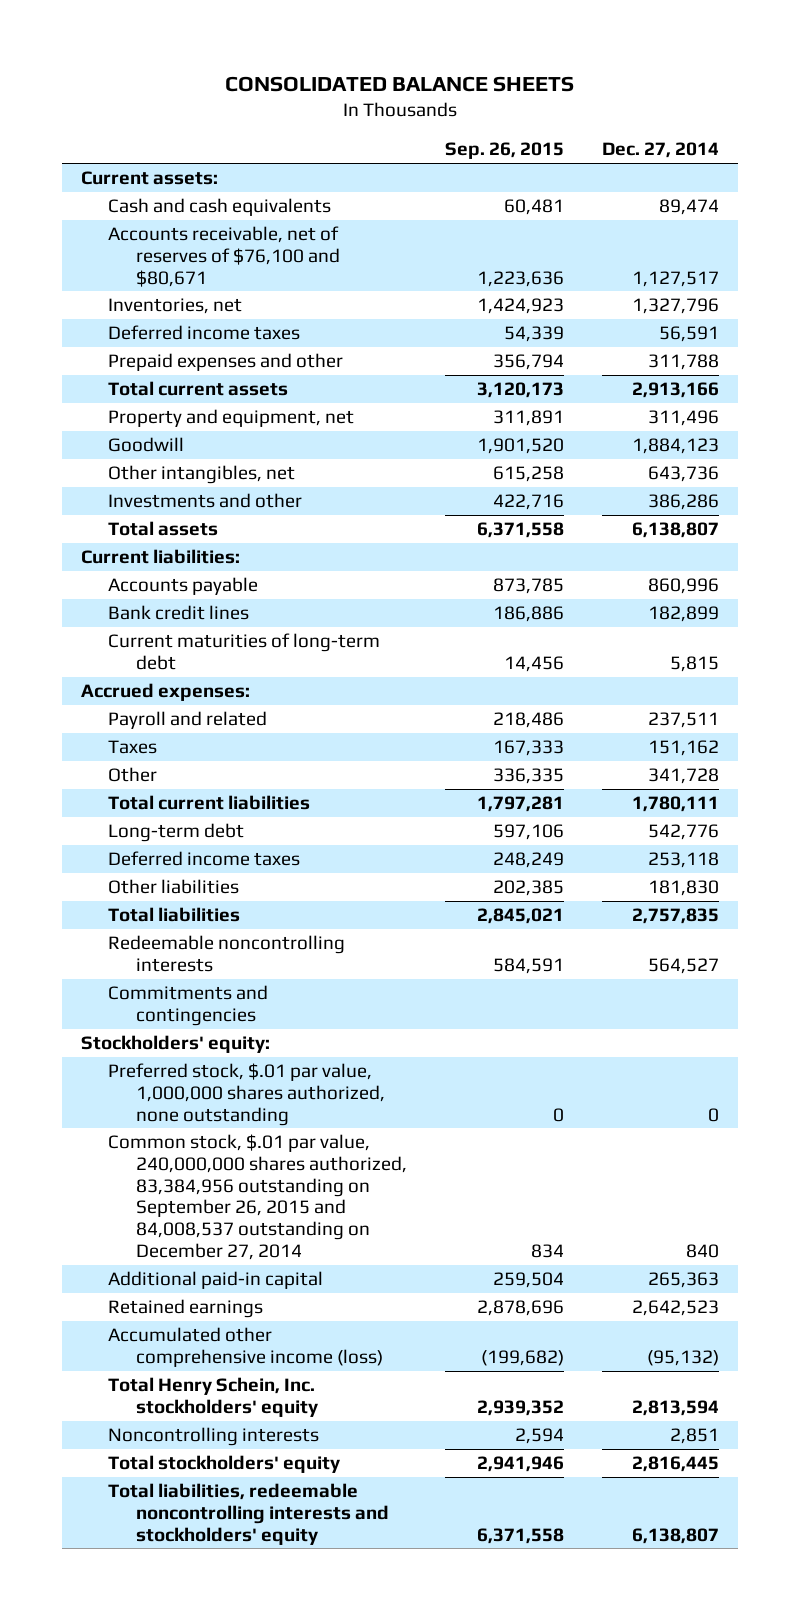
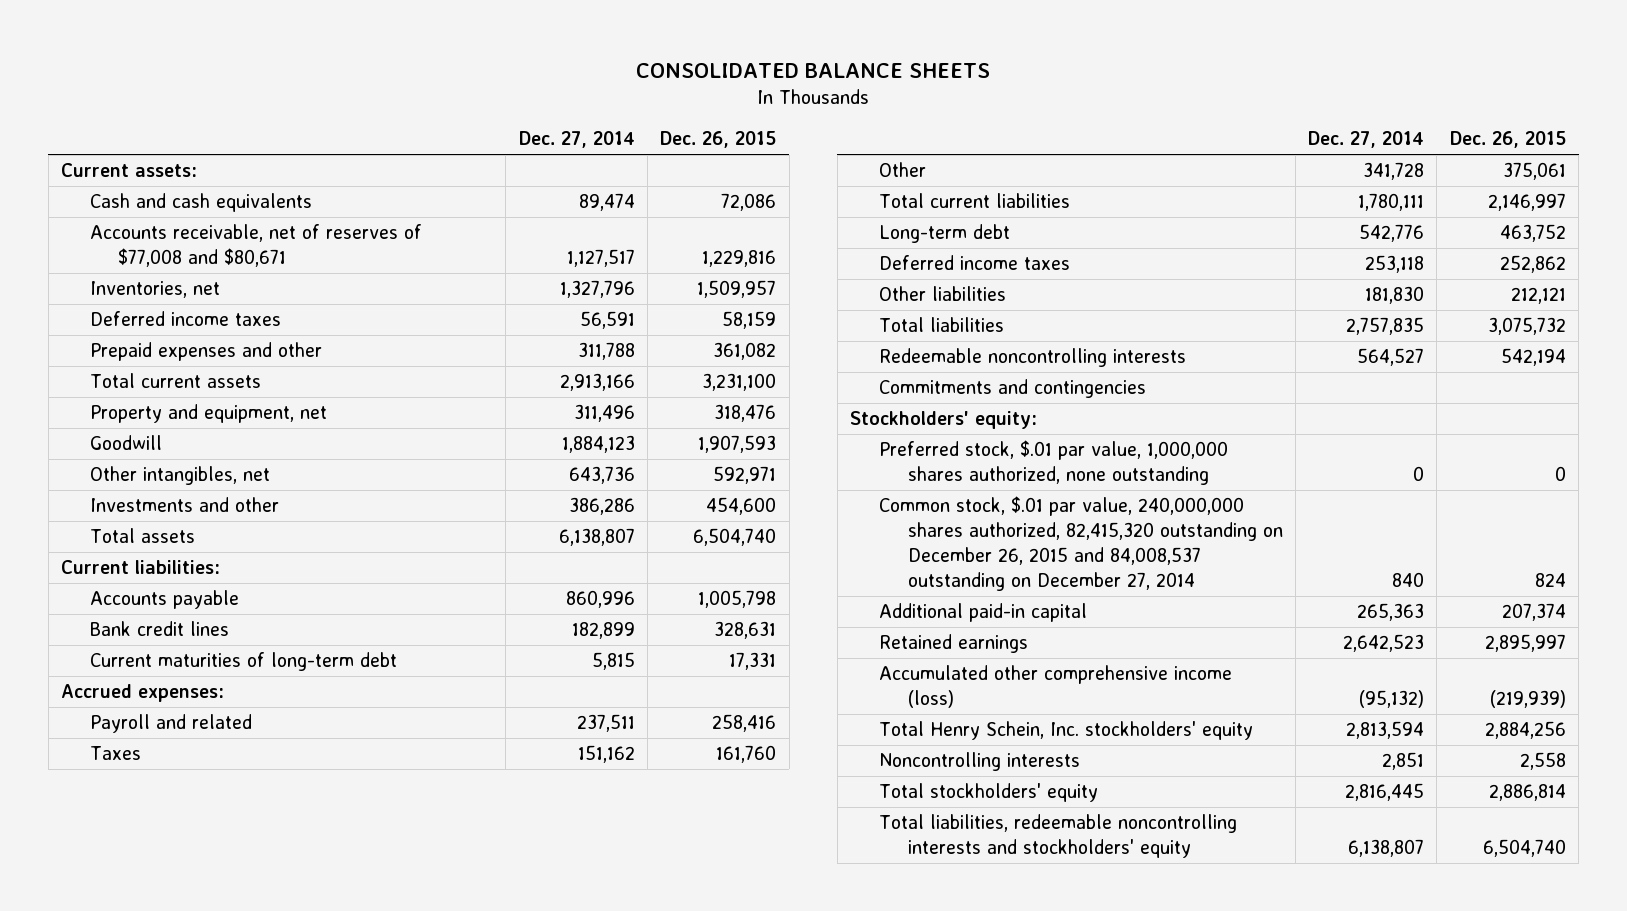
- | Sep. 26, 2015 | Dec. 27, 2014
+ | Dec. 27, 2014 | Dec. 26, 2015
- Accounts receivable, net of reserves of $76,100 and $80,671 | 1,223,636 | 1,127,517
+ Accounts receivable, net of reserves of $77,008 and $80,671 | 1,127,517 | 1,229,816
- Common stock, $.01 par value, 240,000,000 shares authorized, 83,384,956 outstanding on September 26, 2015 and 84,008,537 outstanding on December 27, 2014 | 834 | 840
+ Common stock, $.01 par value, 240,000,000 shares authorized, 82,415,320 outstanding on December 26, 2015 and 84,008,537 outstanding on December 27, 2014 | 840 | 824

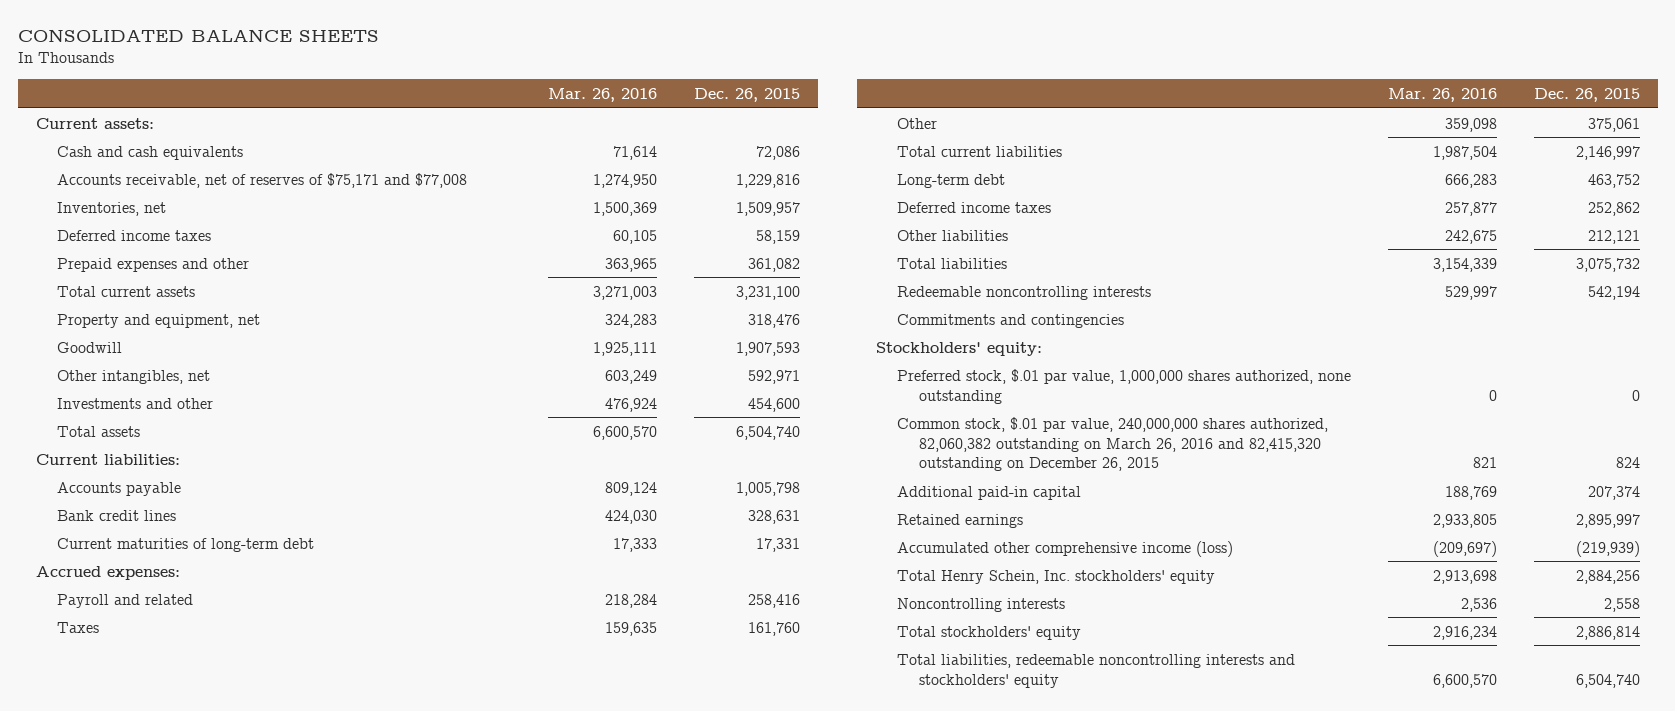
- | Dec. 27, 2014 | Dec. 26, 2015
+ | Mar. 26, 2016 | Dec. 26, 2015
- Accounts receivable, net of reserves of $77,008 and $80,671 | 1,127,517 | 1,229,816
+ Accounts receivable, net of reserves of $75,171 and $77,008 | 1,274,950 | 1,229,816
- Common stock, $.01 par value, 240,000,000 shares authorized, 82,415,320 outstanding on December 26, 2015 and 84,008,537 outstanding on December 27, 2014 | 840 | 824
+ Common stock, $.01 par value, 240,000,000 shares authorized, 82,060,382 outstanding on March 26, 2016 and 82,415,320 outstanding on December 26, 2015 | 821 | 824

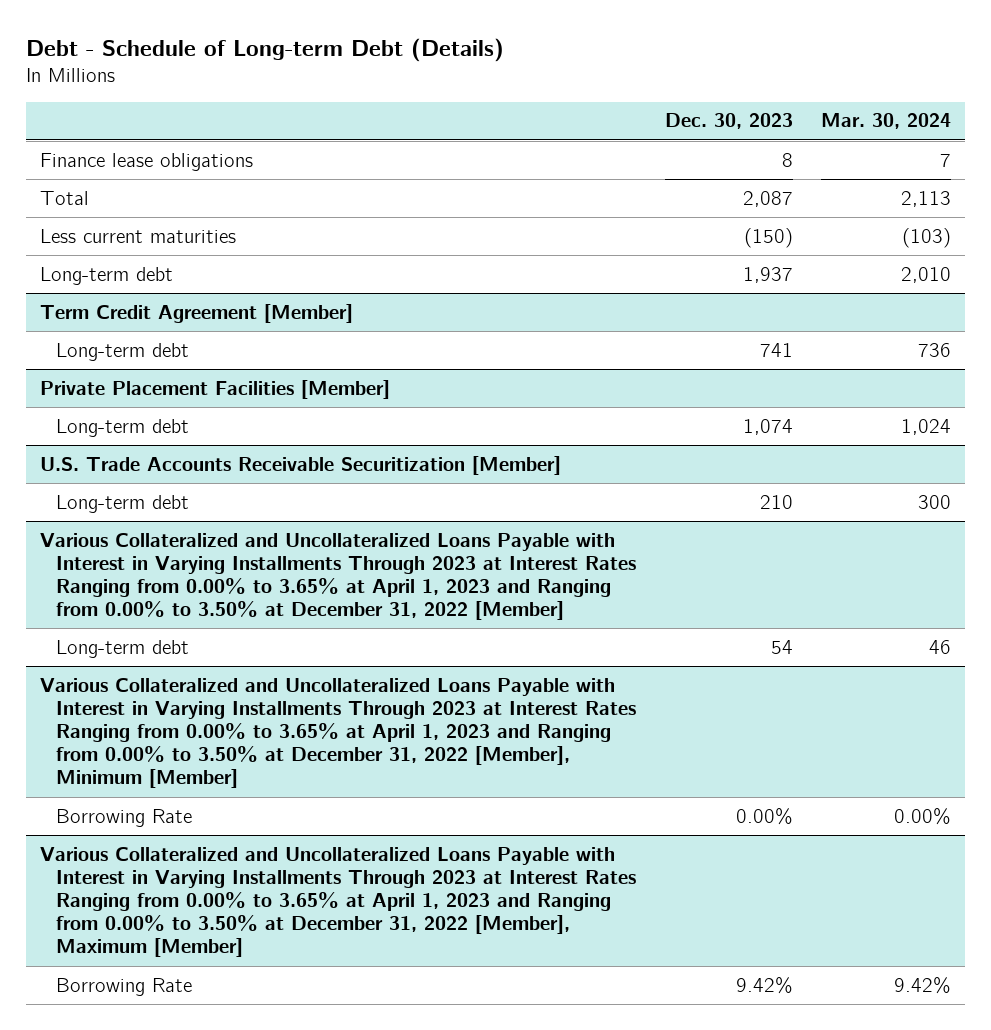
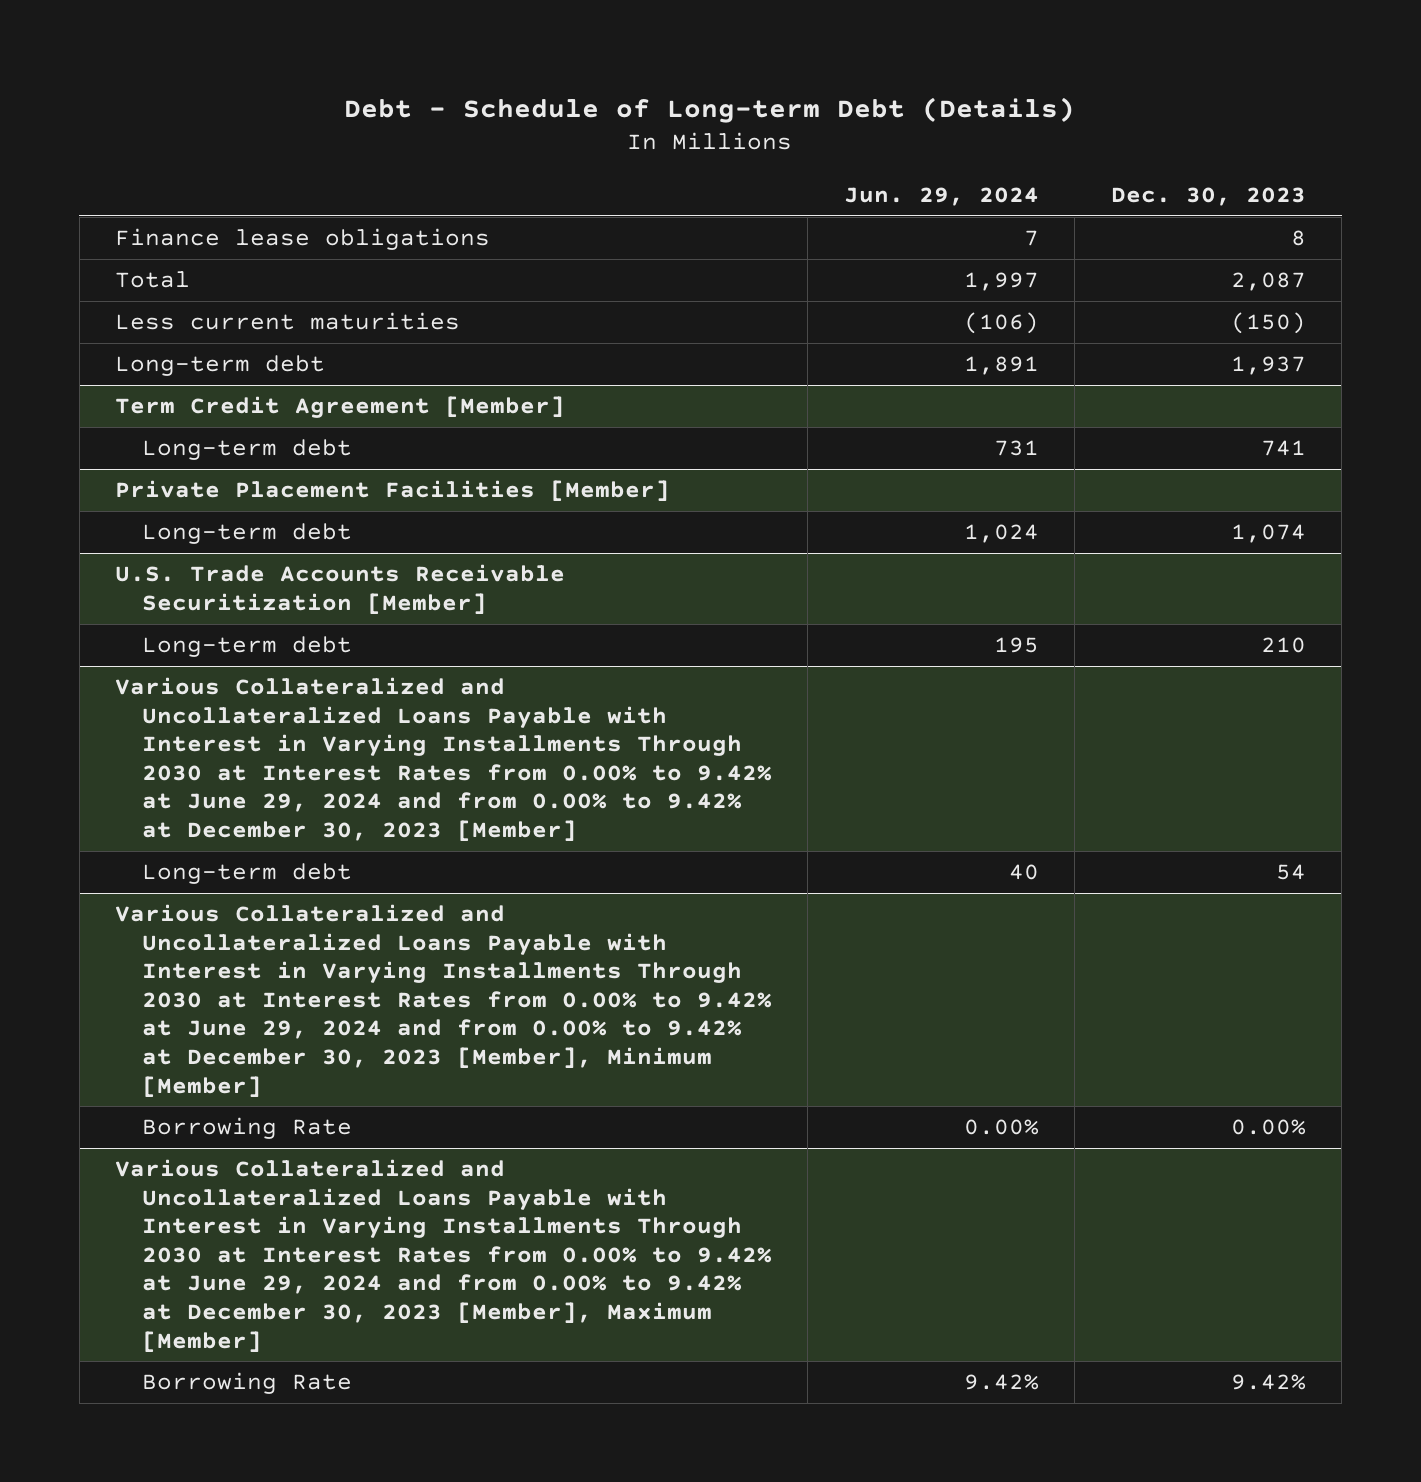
- | Dec. 30, 2023 | Mar. 30, 2024
+ | Jun. 29, 2024 | Dec. 30, 2023
- Various Collateralized and Uncollateralized Loans Payable with Interest in Varying Installments Through 2023 at Interest Rates Ranging from 0.00% to 3.65% at April 1, 2023 and Ranging from 0.00% to 3.50% at December 31, 2022 [Member]
+ Various Collateralized and Uncollateralized Loans Payable with Interest in Varying Installments Through 2030 at Interest Rates from 0.00% to 9.42% at June 29, 2024 and from 0.00% to 9.42% at December 30, 2023 [Member]
- Various Collateralized and Uncollateralized Loans Payable with Interest in Varying Installments Through 2023 at Interest Rates Ranging from 0.00% to 3.65% at April 1, 2023 and Ranging from 0.00% to 3.50% at December 31, 2022 [Member], Minimum [Member]
+ Various Collateralized and Uncollateralized Loans Payable with Interest in Varying Installments Through 2030 at Interest Rates from 0.00% to 9.42% at June 29, 2024 and from 0.00% to 9.42% at December 30, 2023 [Member], Minimum [Member]
- Various Collateralized and Uncollateralized Loans Payable with Interest in Varying Installments Through 2023 at Interest Rates Ranging from 0.00% to 3.65% at April 1, 2023 and Ranging from 0.00% to 3.50% at December 31, 2022 [Member], Maximum [Member]
+ Various Collateralized and Uncollateralized Loans Payable with Interest in Varying Installments Through 2030 at Interest Rates from 0.00% to 9.42% at June 29, 2024 and from 0.00% to 9.42% at December 30, 2023 [Member], Maximum [Member]

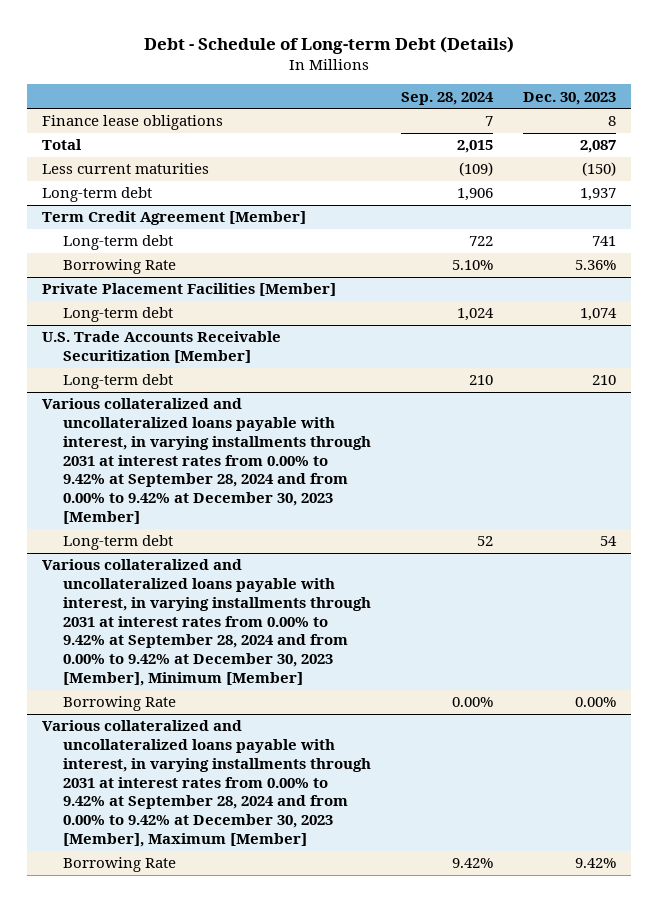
- | Jun. 29, 2024 | Dec. 30, 2023
+ | Sep. 28, 2024 | Dec. 30, 2023
@ Term Credit Agreement [Member]
+ Borrowing Rate | 5.10% | 5.36%
- Various Collateralized and Uncollateralized Loans Payable with Interest in Varying Installments Through 2030 at Interest Rates from 0.00% to 9.42% at June 29, 2024 and from 0.00% to 9.42% at December 30, 2023 [Member]
+ Various collateralized and uncollateralized loans payable with interest, in varying installments through 2031 at interest rates from 0.00% to 9.42% at September 28, 2024 and from 0.00% to 9.42% at December 30, 2023 [Member]
- Various Collateralized and Uncollateralized Loans Payable with Interest in Varying Installments Through 2030 at Interest Rates from 0.00% to 9.42% at June 29, 2024 and from 0.00% to 9.42% at December 30, 2023 [Member], Minimum [Member]
+ Various collateralized and uncollateralized loans payable with interest, in varying installments through 2031 at interest rates from 0.00% to 9.42% at September 28, 2024 and from 0.00% to 9.42% at December 30, 2023 [Member], Minimum [Member]
- Various Collateralized and Uncollateralized Loans Payable with Interest in Varying Installments Through 2030 at Interest Rates from 0.00% to 9.42% at June 29, 2024 and from 0.00% to 9.42% at December 30, 2023 [Member], Maximum [Member]
+ Various collateralized and uncollateralized loans payable with interest, in varying installments through 2031 at interest rates from 0.00% to 9.42% at September 28, 2024 and from 0.00% to 9.42% at December 30, 2023 [Member], Maximum [Member]

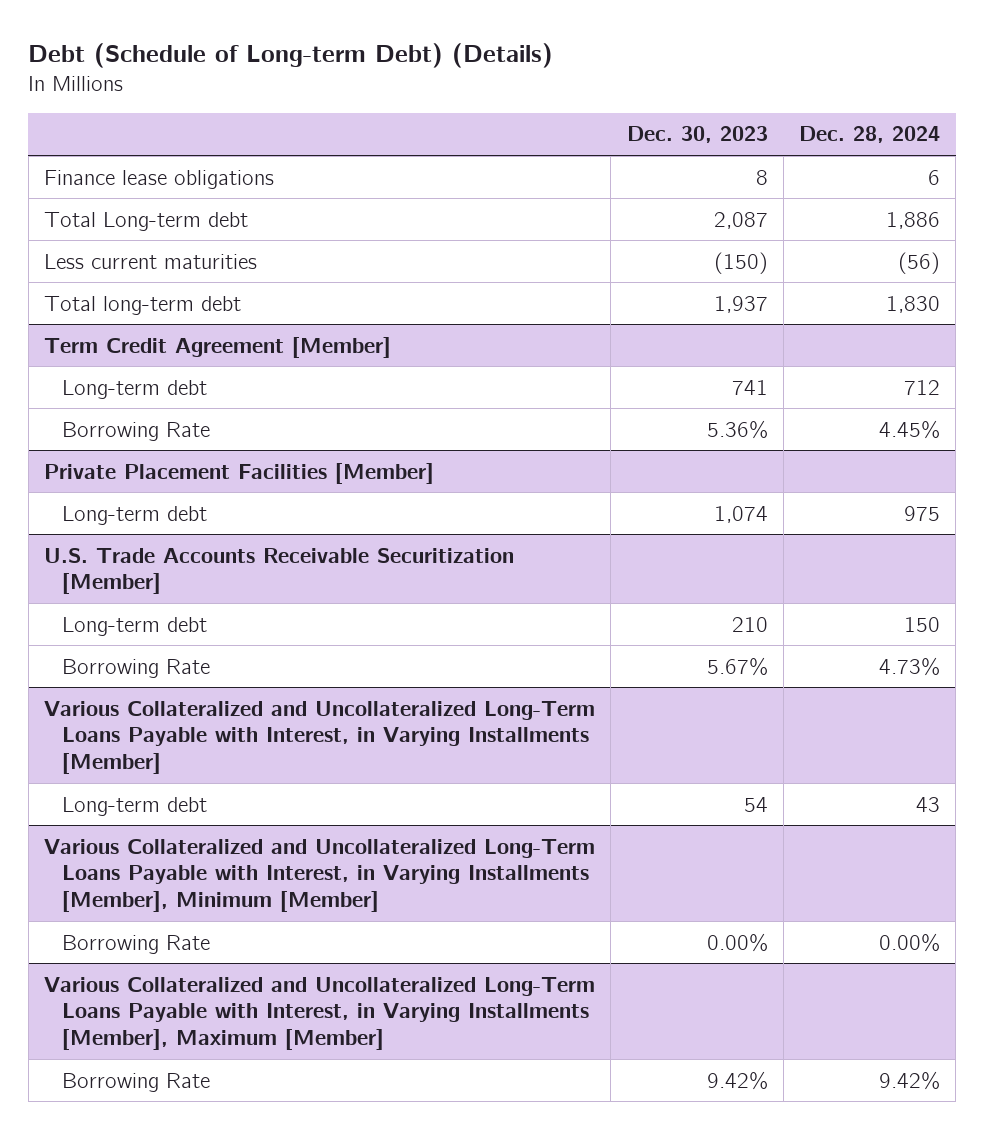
- Debt - Schedule of Long-term Debt (Details)
+ Debt (Schedule of Long-term Debt) (Details)
- | Sep. 28, 2024 | Dec. 30, 2023
+ | Dec. 30, 2023 | Dec. 28, 2024
- Total | 2,015 | 2,087
+ Total Long-term debt | 2,087 | 1,886
- Long-term debt | 1,906 | 1,937
+ Total long-term debt | 1,937 | 1,830
- Various collateralized and uncollateralized loans payable with interest, in varying installments through 2031 at interest rates from 0.00% to 9.42% at September 28, 2024 and from 0.00% to 9.42% at December 30, 2023 [Member]
@ U.S. Trade Accounts Receivable Securitization [Member]
+ Borrowing Rate | 5.67% | 4.73%
+ Various Collateralized and Uncollateralized Long-Term Loans Payable with Interest, in Varying Installments [Member]
- Various collateralized and uncollateralized loans payable with interest, in varying installments through 2031 at interest rates from 0.00% to 9.42% at September 28, 2024 and from 0.00% to 9.42% at December 30, 2023 [Member], Minimum [Member]
+ Various Collateralized and Uncollateralized Long-Term Loans Payable with Interest, in Varying Installments [Member], Minimum [Member]
- Various collateralized and uncollateralized loans payable with interest, in varying installments through 2031 at interest rates from 0.00% to 9.42% at September 28, 2024 and from 0.00% to 9.42% at December 30, 2023 [Member], Maximum [Member]
+ Various Collateralized and Uncollateralized Long-Term Loans Payable with Interest, in Varying Installments [Member], Maximum [Member]

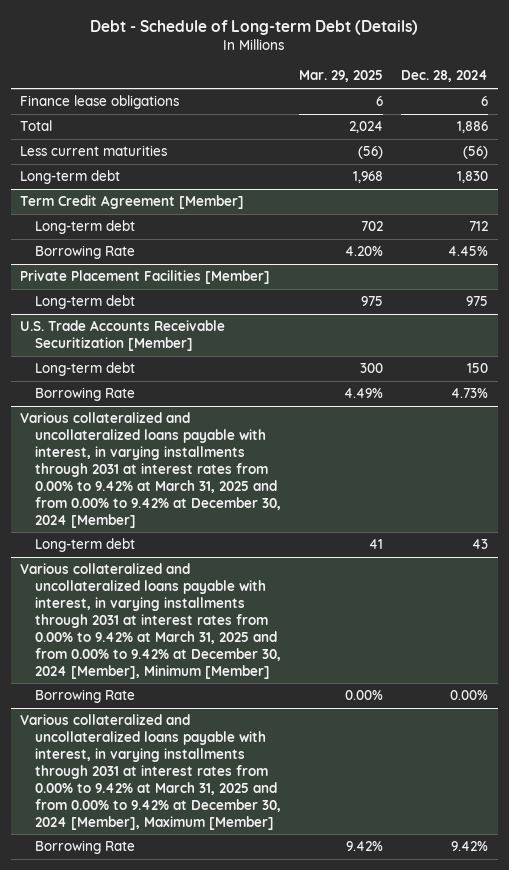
- Debt (Schedule of Long-term Debt) (Details)
+ Debt - Schedule of Long-term Debt (Details)
- | Dec. 30, 2023 | Dec. 28, 2024
+ | Mar. 29, 2025 | Dec. 28, 2024
- Total Long-term debt | 2,087 | 1,886
+ Total | 2,024 | 1,886
- Total long-term debt | 1,937 | 1,830
+ Long-term debt | 1,968 | 1,830
- Various Collateralized and Uncollateralized Long-Term Loans Payable with Interest, in Varying Installments [Member]
+ Various collateralized and uncollateralized loans payable with interest, in varying installments through 2031 at interest rates from 0.00% to 9.42% at March 31, 2025 and from 0.00% to 9.42% at December 30, 2024 [Member]
- Various Collateralized and Uncollateralized Long-Term Loans Payable with Interest, in Varying Installments [Member], Minimum [Member]
+ Various collateralized and uncollateralized loans payable with interest, in varying installments through 2031 at interest rates from 0.00% to 9.42% at March 31, 2025 and from 0.00% to 9.42% at December 30, 2024 [Member], Minimum [Member]
- Various Collateralized and Uncollateralized Long-Term Loans Payable with Interest, in Varying Installments [Member], Maximum [Member]
+ Various collateralized and uncollateralized loans payable with interest, in varying installments through 2031 at interest rates from 0.00% to 9.42% at March 31, 2025 and from 0.00% to 9.42% at December 30, 2024 [Member], Maximum [Member]

